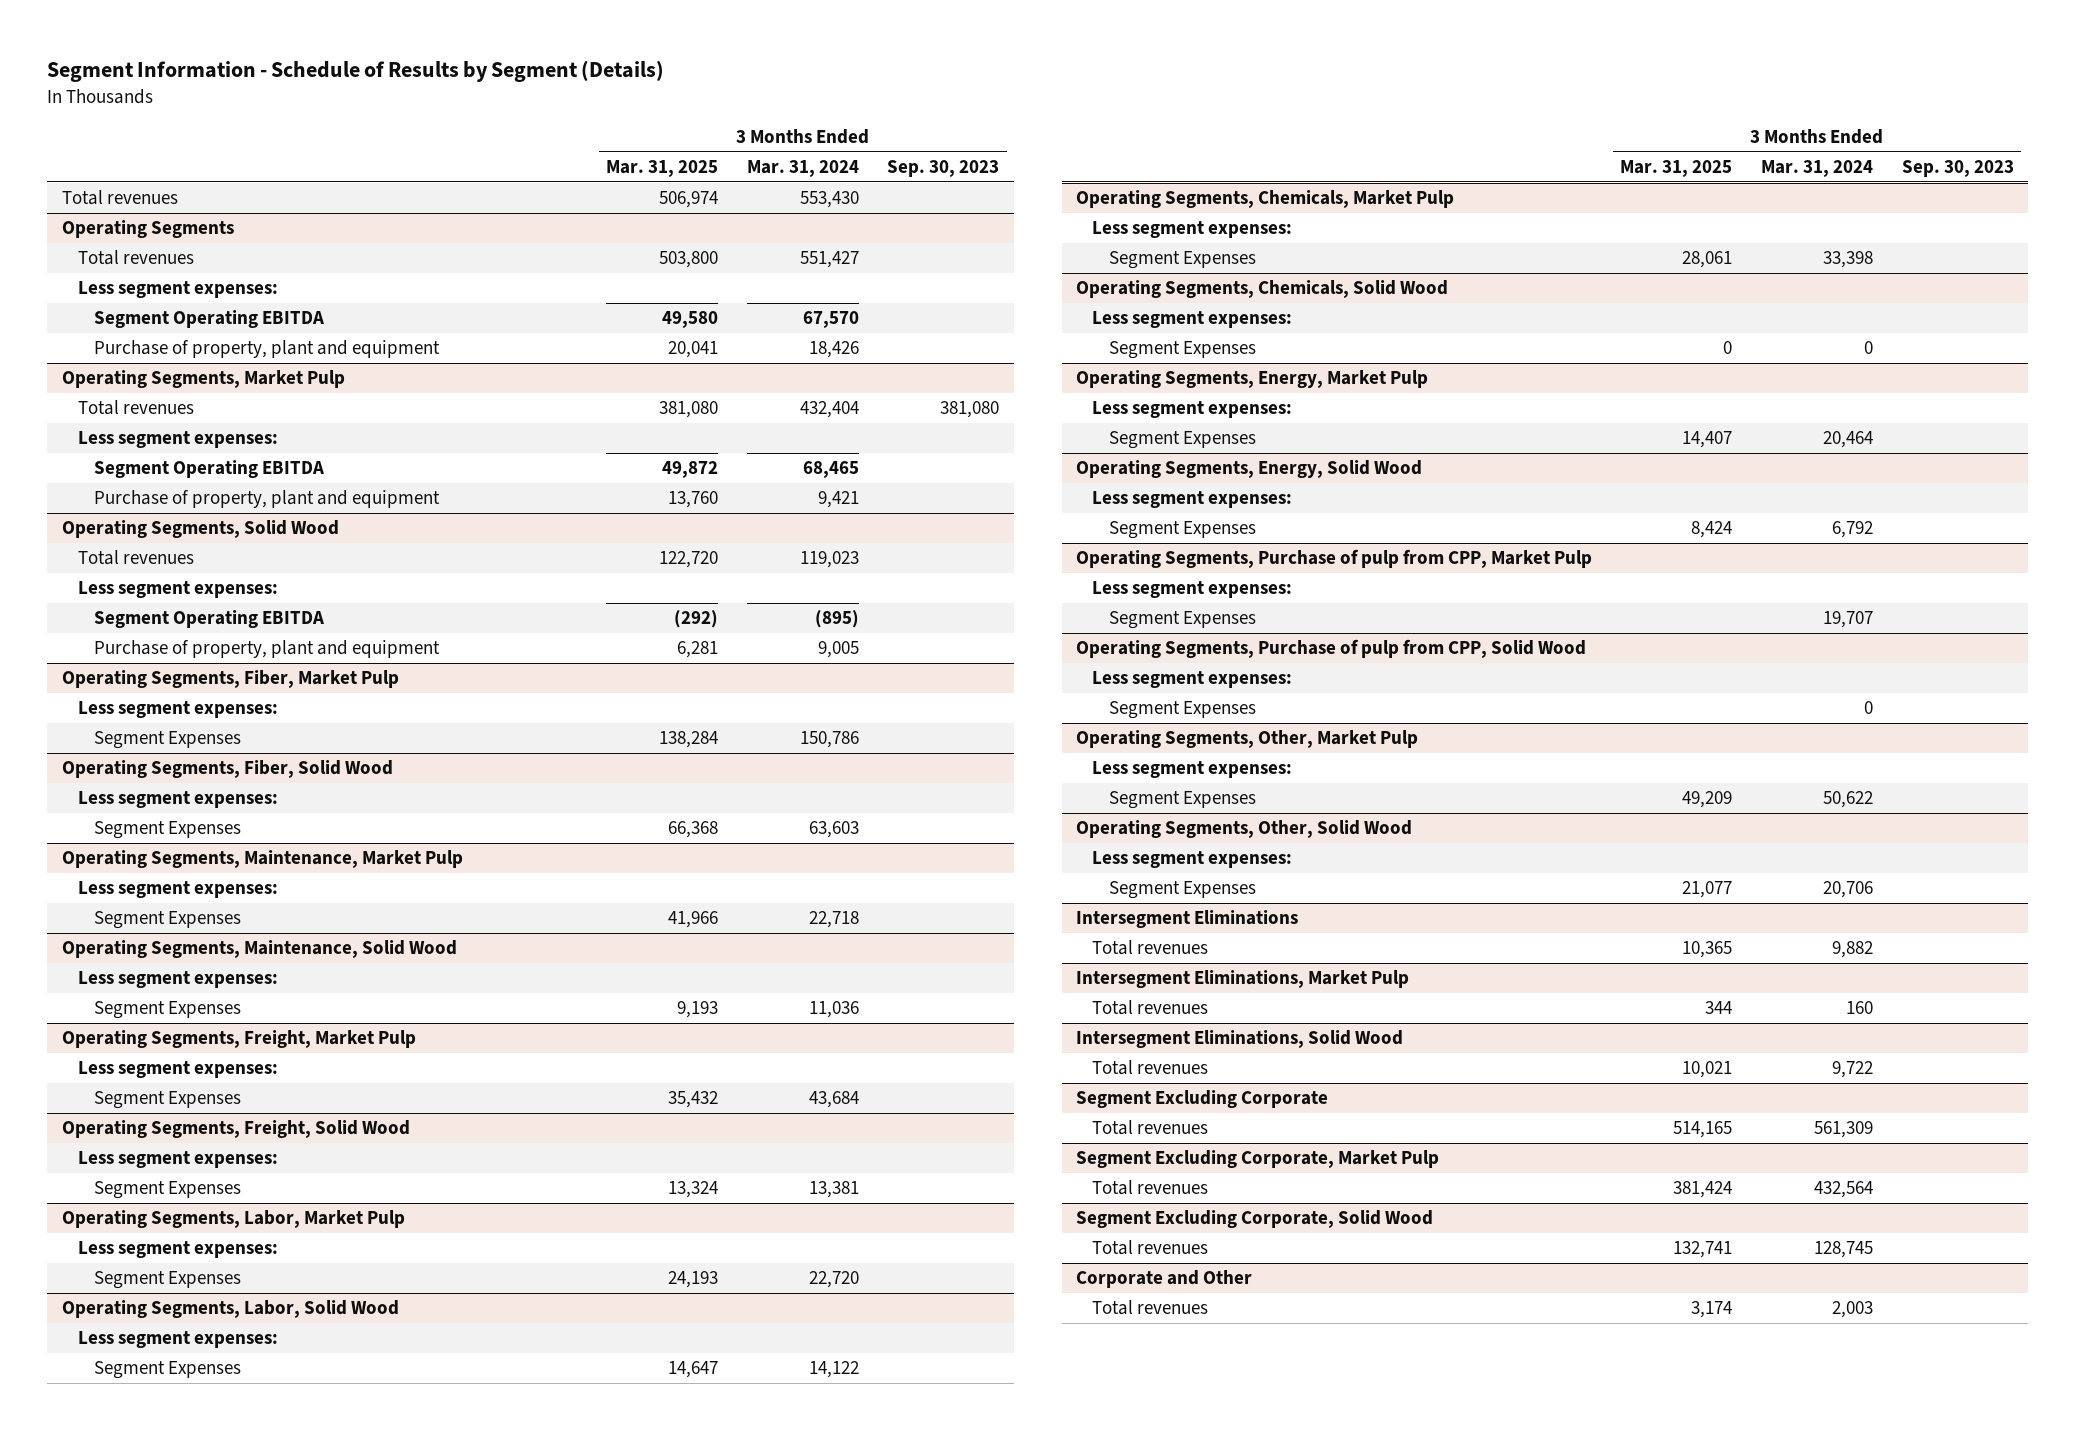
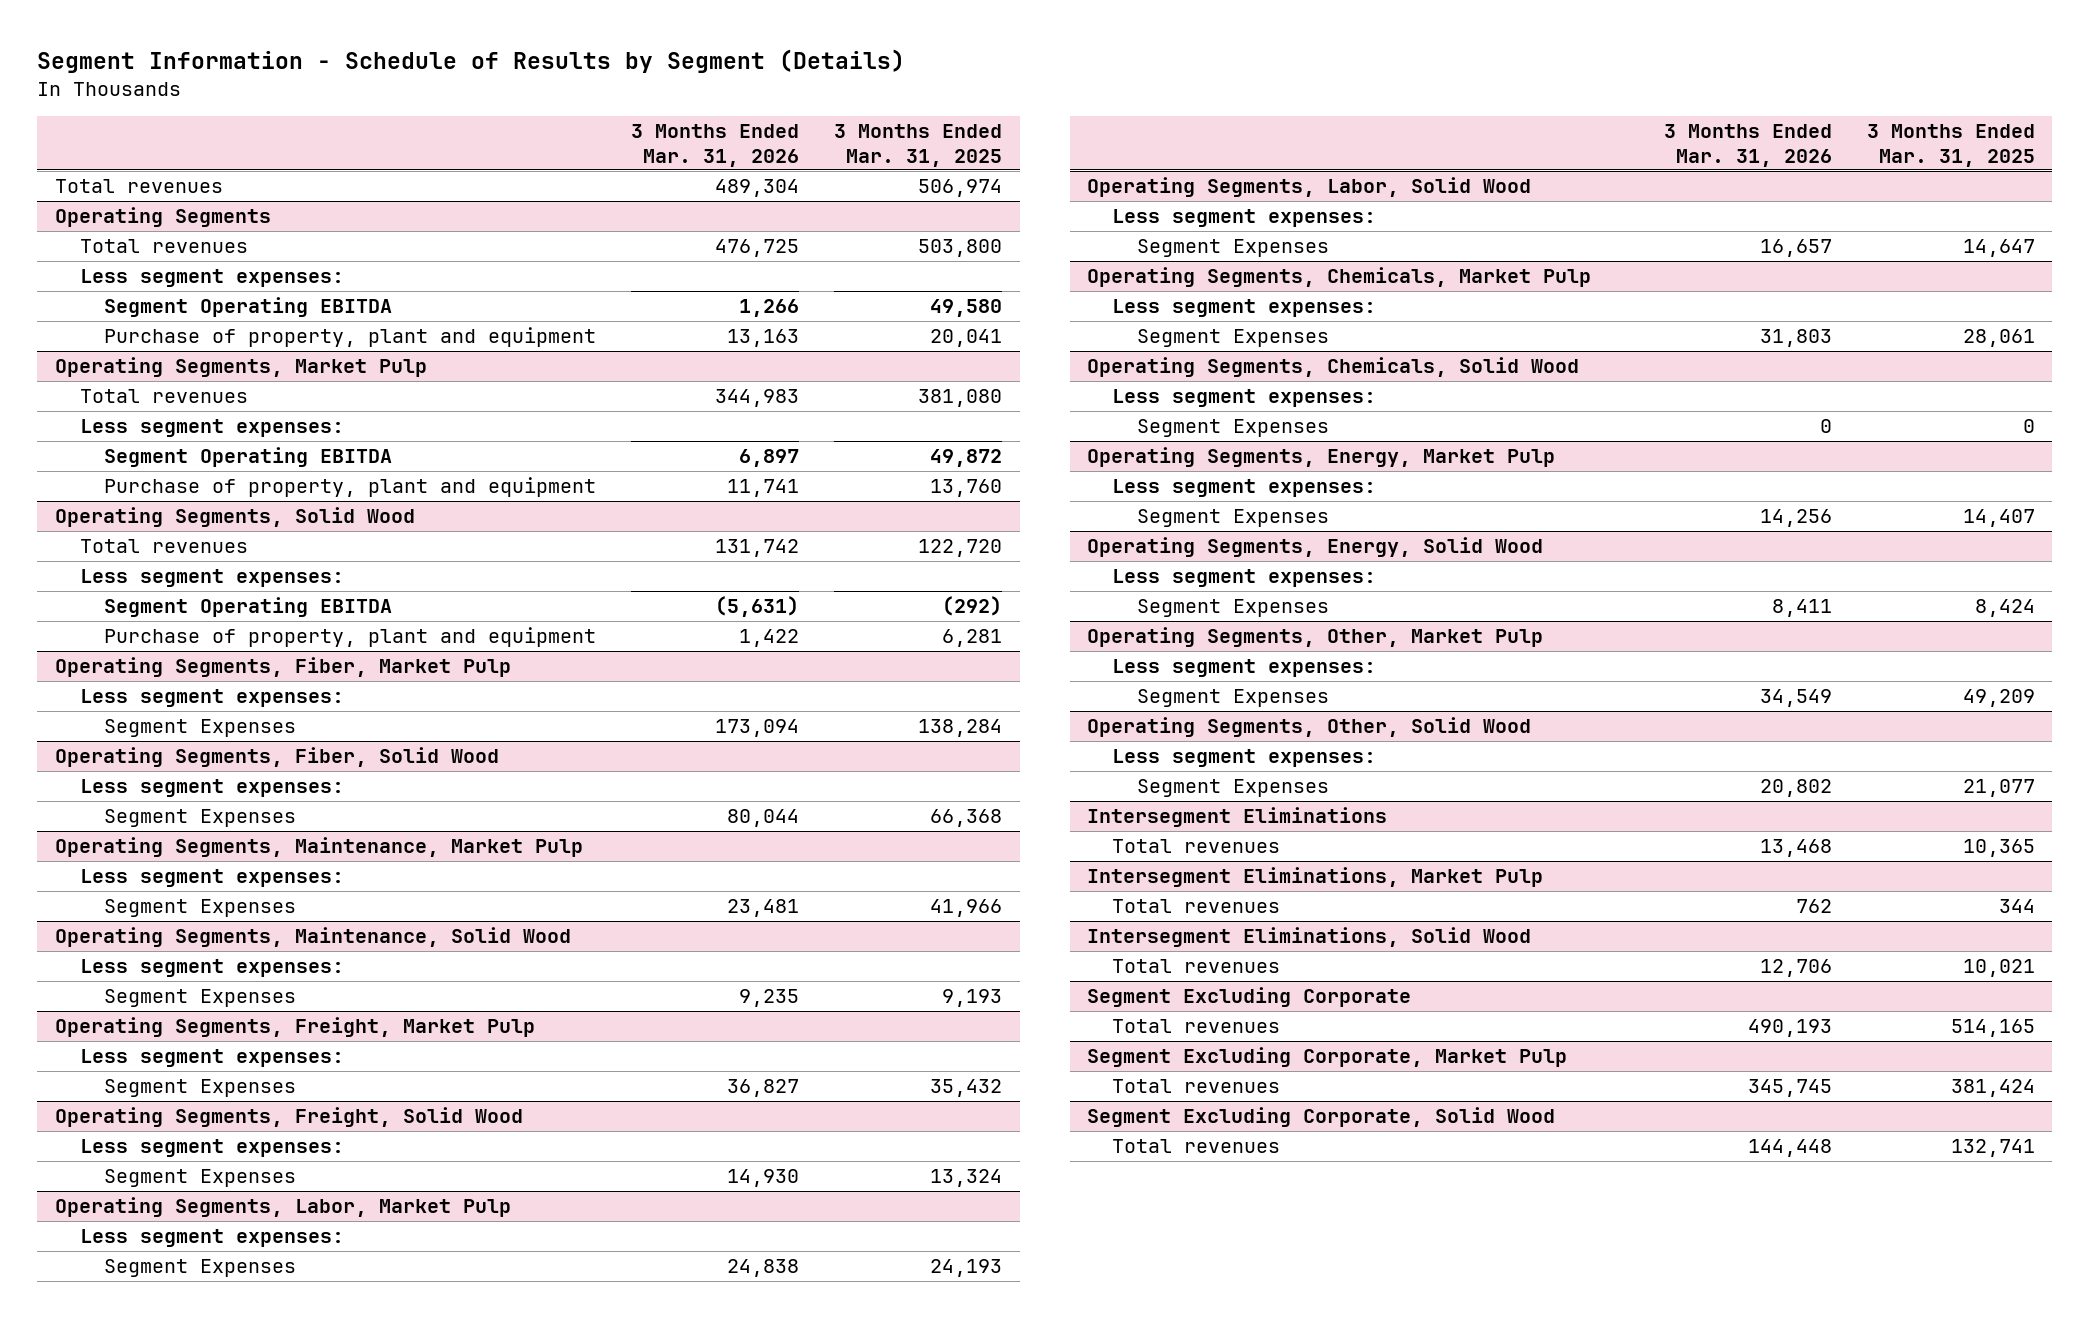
- | 3 Months Ended Mar. 31, 2025 | 3 Months Ended Mar. 31, 2024 | 3 Months Ended Sep. 30, 2023
+ | 3 Months Ended Mar. 31, 2026 | 3 Months Ended Mar. 31, 2025
- Operating Segments, Purchase of pulp from CPP, Market Pulp
- Less segment expenses:
- Segment Expenses | | 19,707 |
- Operating Segments, Purchase of pulp from CPP, Solid Wood
- Less segment expenses:
- Segment Expenses | | 0 |
- Corporate and Other
- Total revenues | 3,174 | 2,003 |

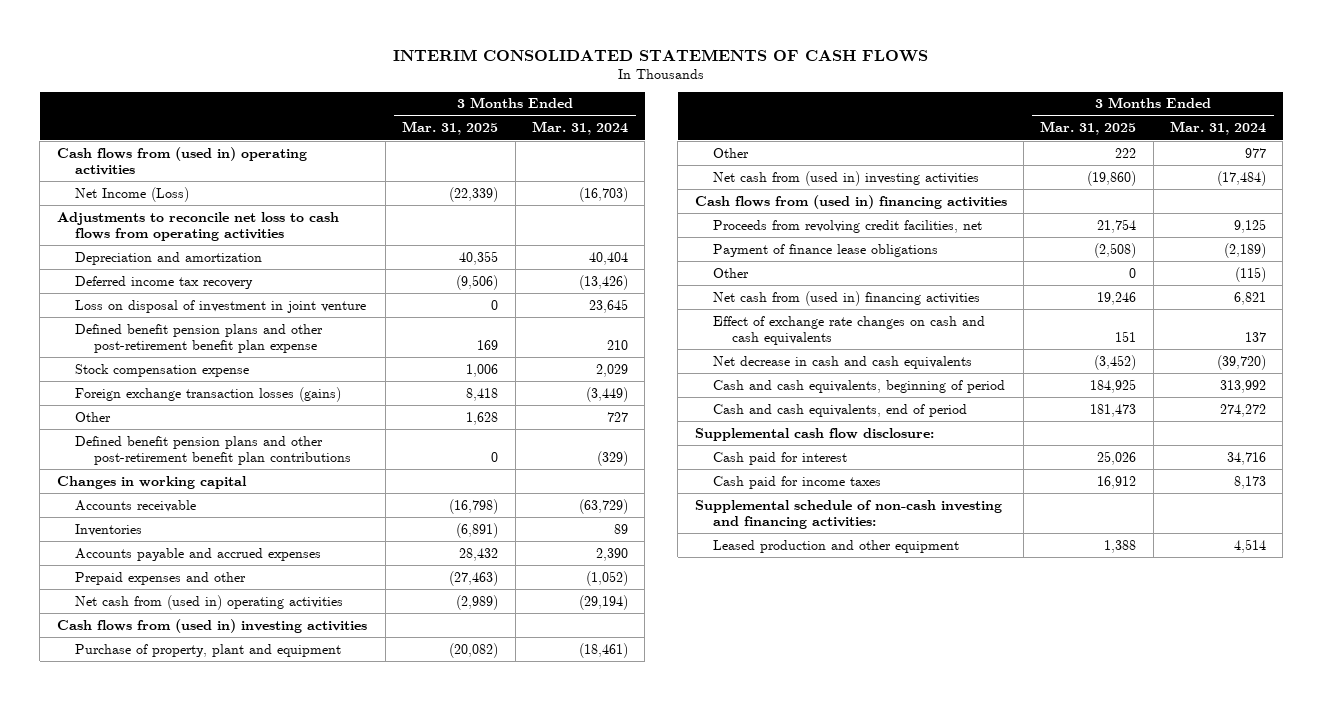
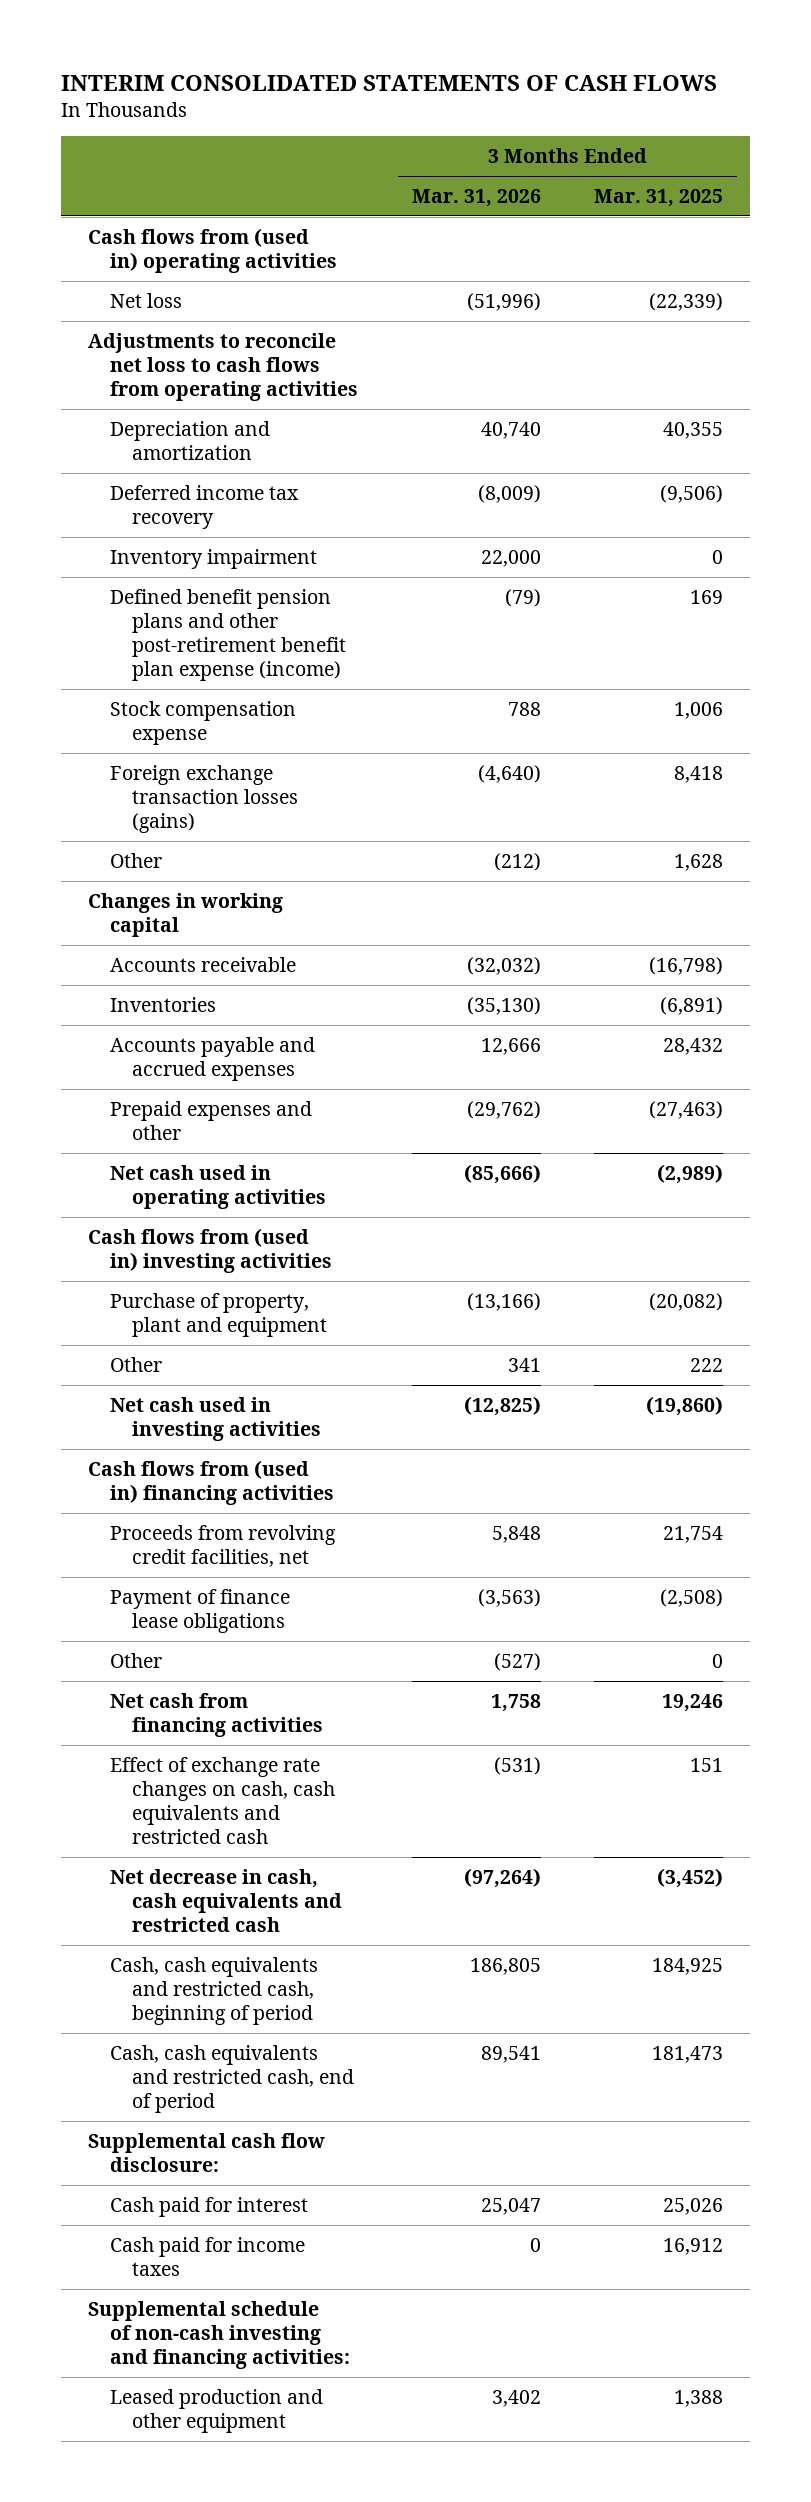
- | 3 Months Ended Mar. 31, 2025 | 3 Months Ended Mar. 31, 2024
+ | 3 Months Ended Mar. 31, 2026 | 3 Months Ended Mar. 31, 2025
- Net Income (Loss) | (22,339) | (16,703)
+ Net loss | (51,996) | (22,339)
- Loss on disposal of investment in joint venture | 0 | 23,645
- Defined benefit pension plans and other post-retirement benefit plan expense | 169 | 210
+ Inventory impairment | 22,000 | 0
+ Defined benefit pension plans and other post-retirement benefit plan expense (income) | (79) | 169
- Defined benefit pension plans and other post-retirement benefit plan contributions | 0 | (329)
- Net cash from (used in) operating activities | (2,989) | (29,194)
+ Net cash used in operating activities | (85,666) | (2,989)
- Net cash from (used in) investing activities | (19,860) | (17,484)
+ Net cash used in investing activities | (12,825) | (19,860)
- Net cash from (used in) financing activities | 19,246 | 6,821
- Effect of exchange rate changes on cash and cash equivalents | 151 | 137
- Net decrease in cash and cash equivalents | (3,452) | (39,720)
- Cash and cash equivalents, beginning of period | 184,925 | 313,992
- Cash and cash equivalents, end of period | 181,473 | 274,272
+ Net cash from financing activities | 1,758 | 19,246
+ Effect of exchange rate changes on cash, cash equivalents and restricted cash | (531) | 151
+ Net decrease in cash, cash equivalents and restricted cash | (97,264) | (3,452)
+ Cash, cash equivalents and restricted cash, beginning of period | 186,805 | 184,925
+ Cash, cash equivalents and restricted cash, end of period | 89,541 | 181,473

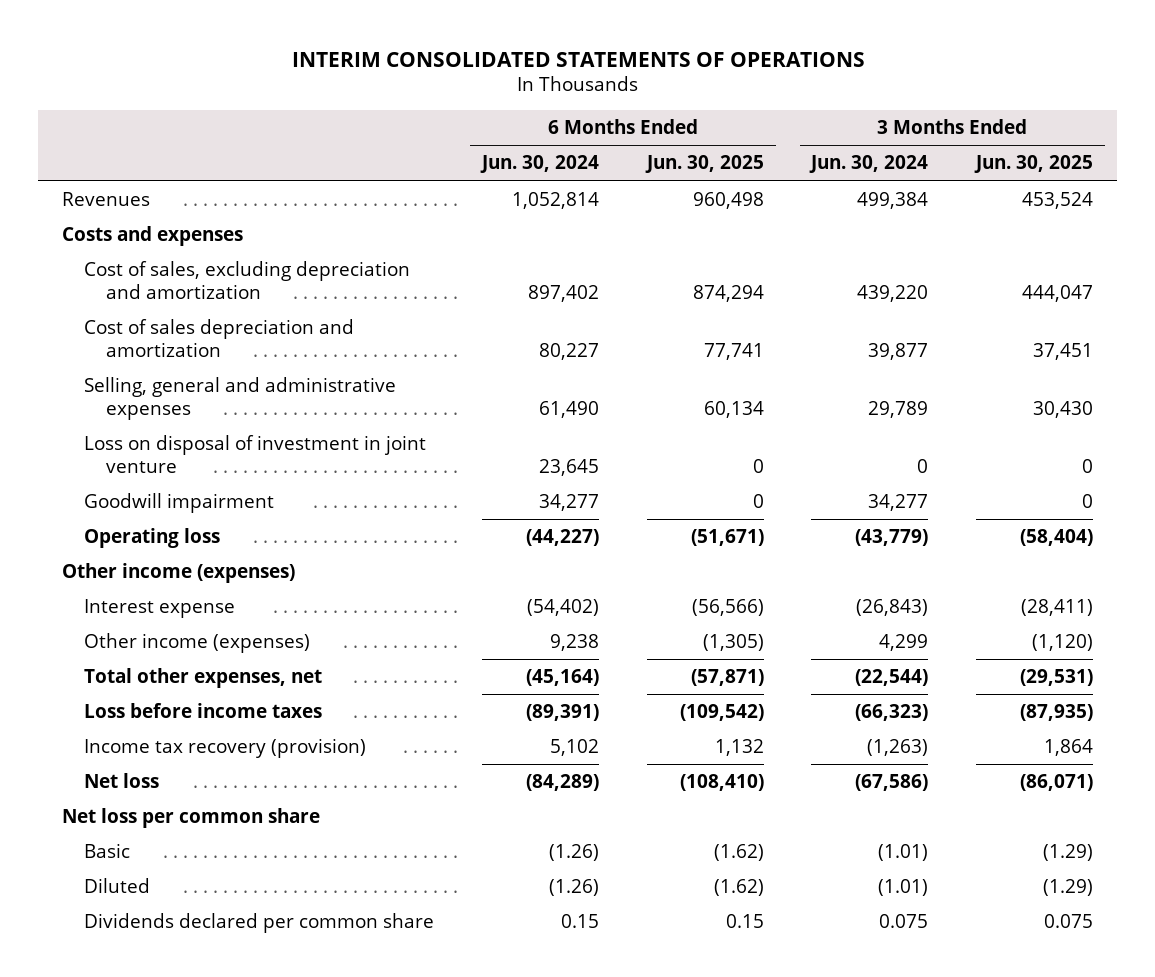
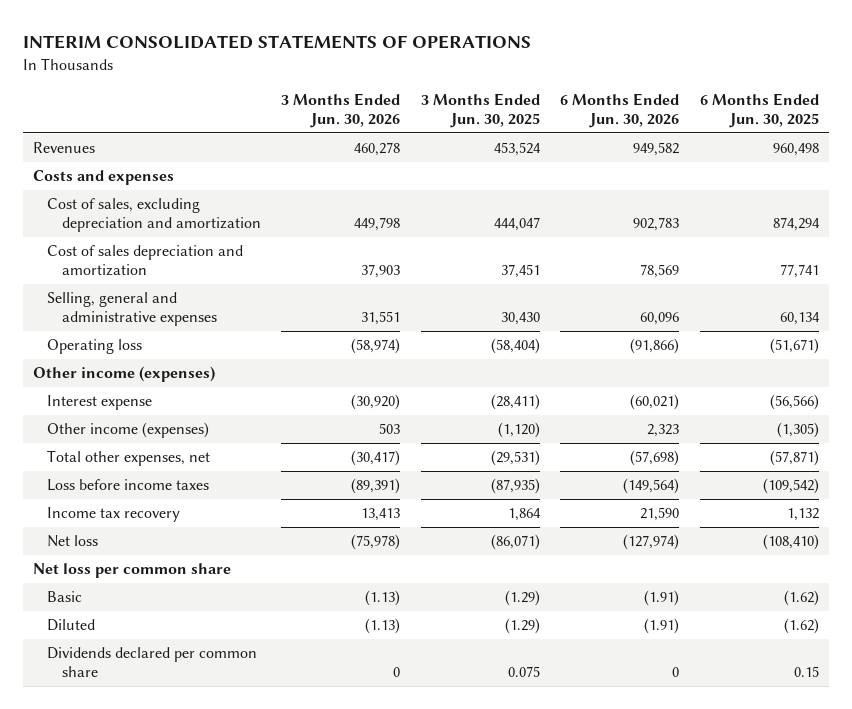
- | 6 Months Ended Jun. 30, 2024 | 6 Months Ended Jun. 30, 2025 | 3 Months Ended Jun. 30, 2024 | 3 Months Ended Jun. 30, 2025
+ | 3 Months Ended Jun. 30, 2026 | 3 Months Ended Jun. 30, 2025 | 6 Months Ended Jun. 30, 2026 | 6 Months Ended Jun. 30, 2025
- Loss on disposal of investment in joint venture | 23,645 | 0 | 0 | 0
- Goodwill impairment | 34,277 | 0 | 34,277 | 0
- Income tax recovery (provision) | 5,102 | 1,132 | (1,263) | 1,864
+ Income tax recovery | 13,413 | 1,864 | 21,590 | 1,132

